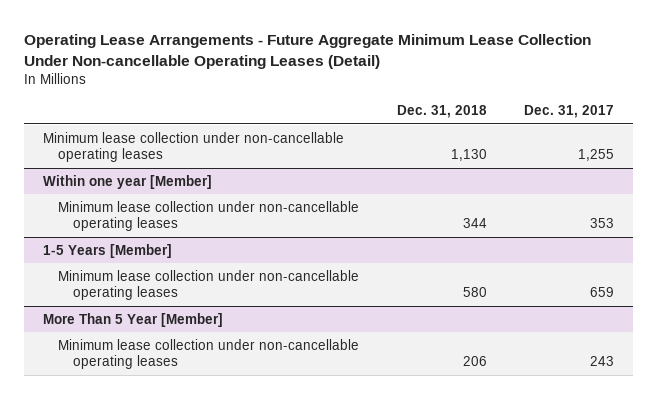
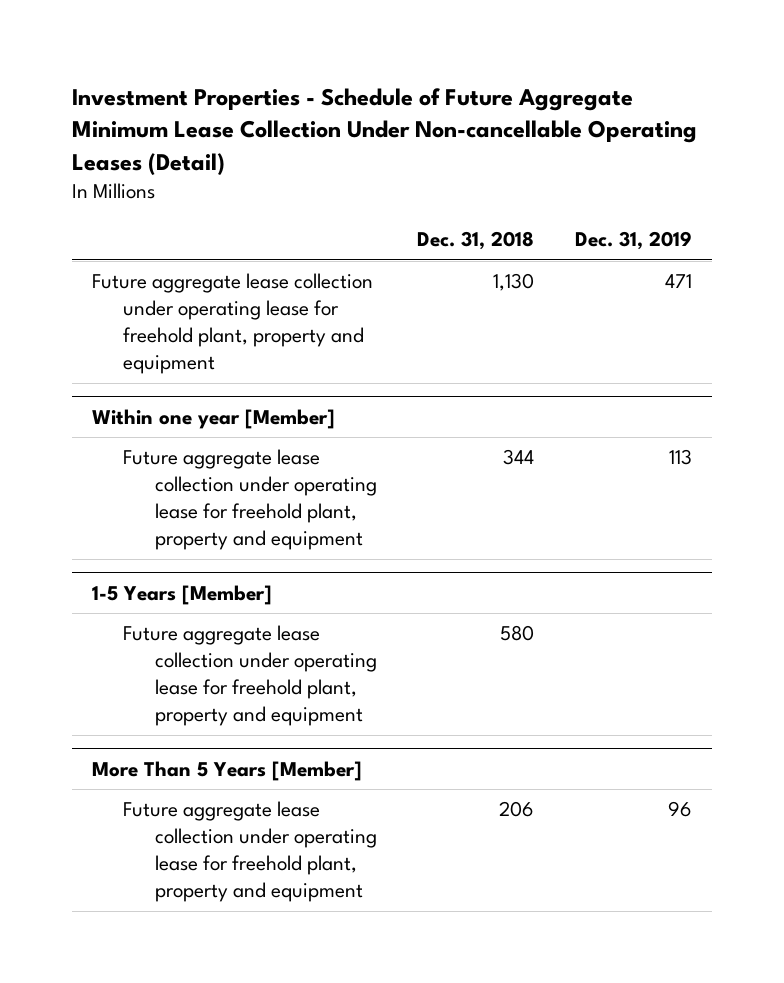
- Operating Lease Arrangements - Future Aggregate Minimum Lease Collection Under Non-cancellable Operating Leases (Detail)
+ Investment Properties - Schedule of Future Aggregate Minimum Lease Collection Under Non-cancellable Operating Leases (Detail)
- | Dec. 31, 2018 | Dec. 31, 2017
+ | Dec. 31, 2018 | Dec. 31, 2019
- Minimum lease collection under non-cancellable operating leases | 1,130 | 1,255
+ Future aggregate lease collection under operating lease for freehold plant, property and equipment | 1,130 | 471
@ Within one year [Member]
- Minimum lease collection under non-cancellable operating leases | 344 | 353
+ Future aggregate lease collection under operating lease for freehold plant, property and equipment | 344 | 113
@ 1-5 Years [Member]
- Minimum lease collection under non-cancellable operating leases | 580 | 659
- More Than 5 Year [Member]
- Minimum lease collection under non-cancellable operating leases | 206 | 243
@ 1-5 Years [Member]
+ Future aggregate lease collection under operating lease for freehold plant, property and equipment | 580 |
+ More Than 5 Years [Member]
+ Future aggregate lease collection under operating lease for freehold plant, property and equipment | 206 | 96

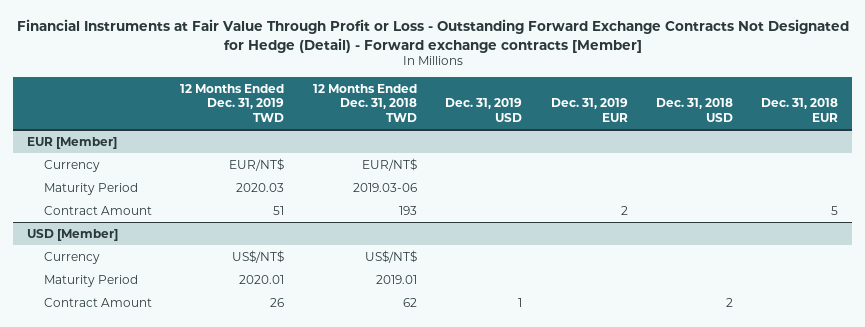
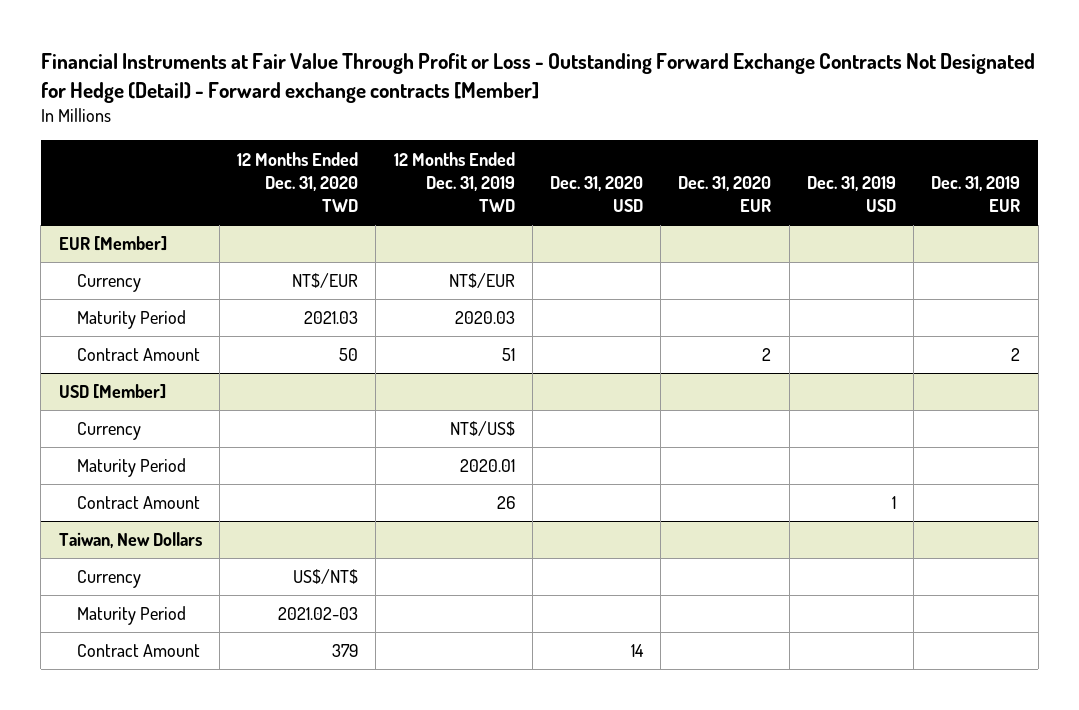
- | 12 Months Ended Dec. 31, 2019 TWD | 12 Months Ended Dec. 31, 2018 TWD | Dec. 31, 2019 USD | Dec. 31, 2019 EUR | Dec. 31, 2018 USD | Dec. 31, 2018 EUR
+ | 12 Months Ended Dec. 31, 2020 TWD | 12 Months Ended Dec. 31, 2019 TWD | Dec. 31, 2020 USD | Dec. 31, 2020 EUR | Dec. 31, 2019 USD | Dec. 31, 2019 EUR
@ EUR [Member]
- Currency | EUR/NT$ | EUR/NT$ | | | |
+ Currency | NT$/EUR | NT$/EUR | | | |
@ USD [Member]
- Currency | US$/NT$ | US$/NT$ | | | |
+ Currency | | NT$/US$ | | | |
+ Taiwan, New Dollars
+ Currency | US$/NT$ | | | | |
+ Maturity Period | 2021.02-03 | | | | |
+ Contract Amount | 379 | | 14 | | |

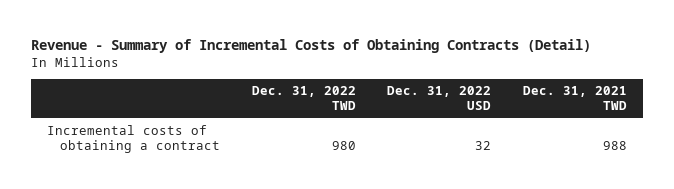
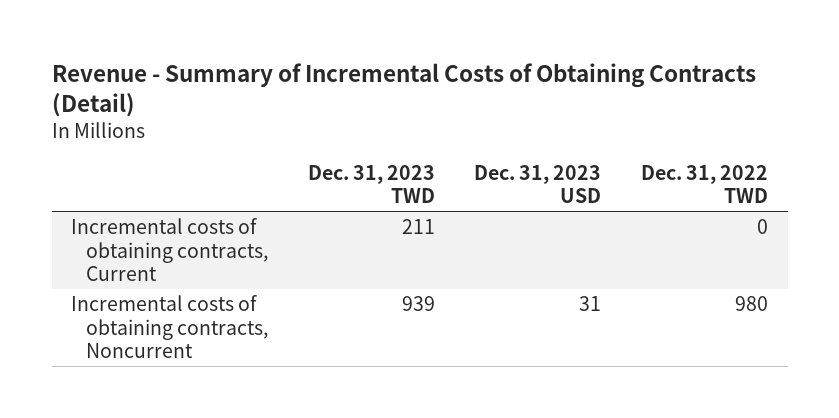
- | Dec. 31, 2022 TWD | Dec. 31, 2022 USD | Dec. 31, 2021 TWD
+ | Dec. 31, 2023 TWD | Dec. 31, 2023 USD | Dec. 31, 2022 TWD
- Incremental costs of obtaining a contract | 980 | 32 | 988
+ Incremental costs of obtaining contracts, Current | 211 | | 0
+ Incremental costs of obtaining contracts, Noncurrent | 939 | 31 | 980

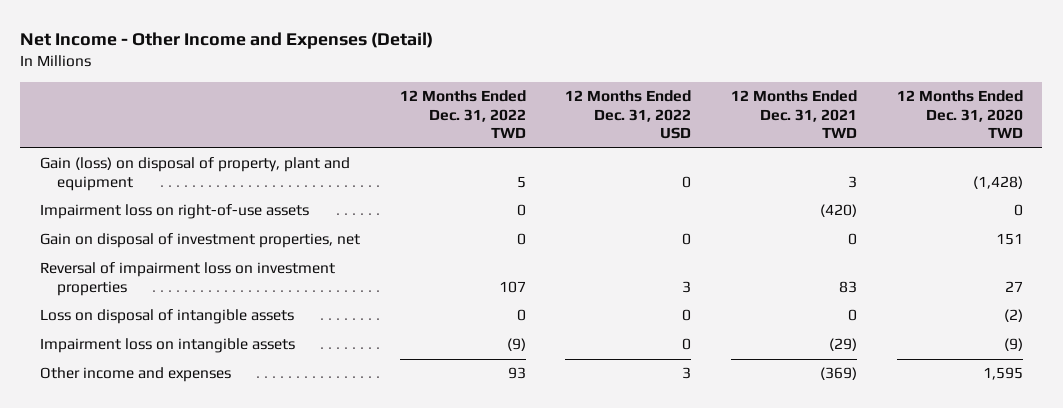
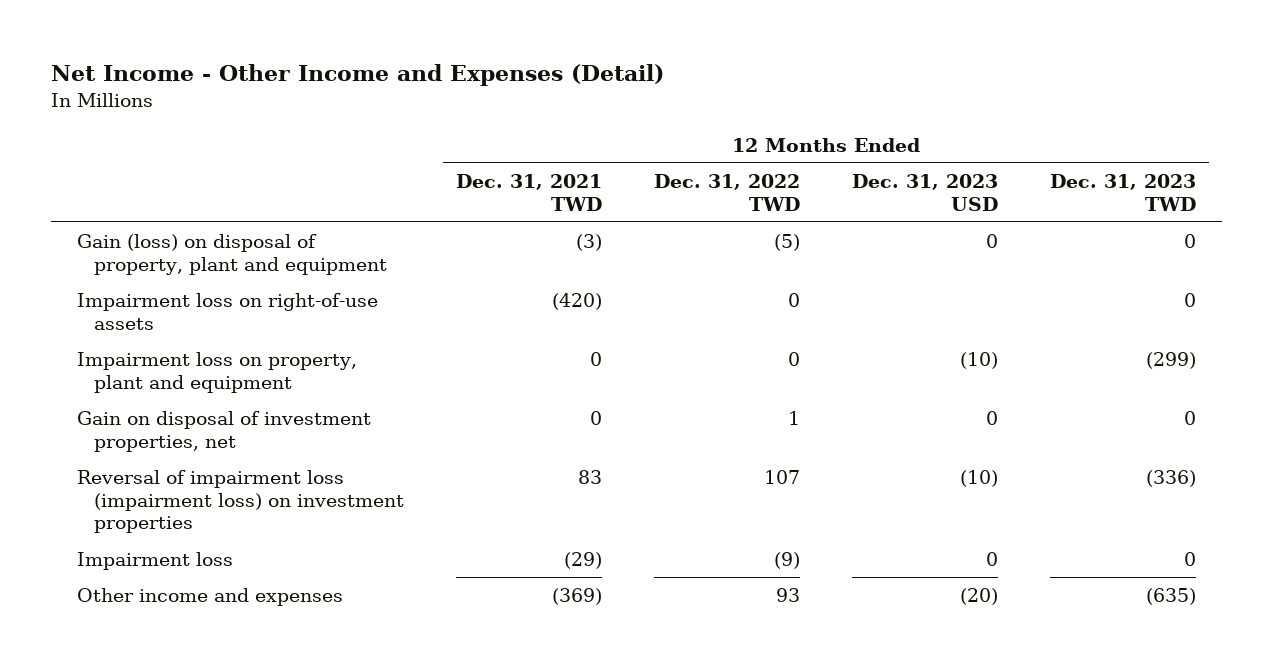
- | 12 Months Ended Dec. 31, 2022 TWD | 12 Months Ended Dec. 31, 2022 USD | 12 Months Ended Dec. 31, 2021 TWD | 12 Months Ended Dec. 31, 2020 TWD
+ | 12 Months Ended Dec. 31, 2021 TWD | 12 Months Ended Dec. 31, 2022 TWD | 12 Months Ended Dec. 31, 2023 USD | 12 Months Ended Dec. 31, 2023 TWD
- Gain (loss) on disposal of property, plant and equipment | 5 | 0 | 3 | (1,428)
+ Gain (loss) on disposal of property, plant and equipment | (3) | (5) | 0 | 0
- Gain on disposal of investment properties, net | 0 | 0 | 0 | 151
- Reversal of impairment loss on investment properties | 107 | 3 | 83 | 27
- Loss on disposal of intangible assets | 0 | 0 | 0 | (2)
- Impairment loss on intangible assets | (9) | 0 | (29) | (9)
+ Impairment loss on property, plant and equipment | 0 | 0 | (10) | (299)
+ Gain on disposal of investment properties, net | 0 | 1 | 0 | 0
+ Reversal of impairment loss (impairment loss) on investment properties | 83 | 107 | (10) | (336)
+ Impairment loss | (29) | (9) | 0 | 0

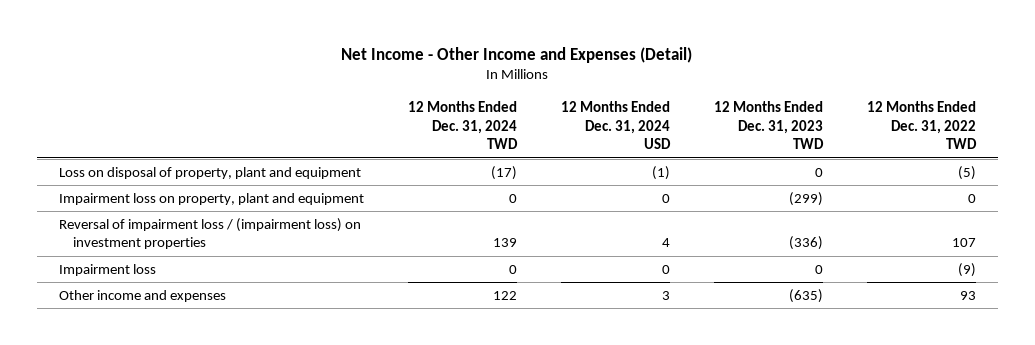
- | 12 Months Ended Dec. 31, 2021 TWD | 12 Months Ended Dec. 31, 2022 TWD | 12 Months Ended Dec. 31, 2023 USD | 12 Months Ended Dec. 31, 2023 TWD
+ | 12 Months Ended Dec. 31, 2024 TWD | 12 Months Ended Dec. 31, 2024 USD | 12 Months Ended Dec. 31, 2023 TWD | 12 Months Ended Dec. 31, 2022 TWD
- Gain (loss) on disposal of property, plant and equipment | (3) | (5) | 0 | 0
- Impairment loss on right-of-use assets | (420) | 0 | | 0
+ Loss on disposal of property, plant and equipment | (17) | (1) | 0 | (5)
- Gain on disposal of investment properties, net | 0 | 1 | 0 | 0
- Reversal of impairment loss (impairment loss) on investment properties | 83 | 107 | (10) | (336)
+ Reversal of impairment loss / (impairment loss) on investment properties | 139 | 4 | (336) | 107

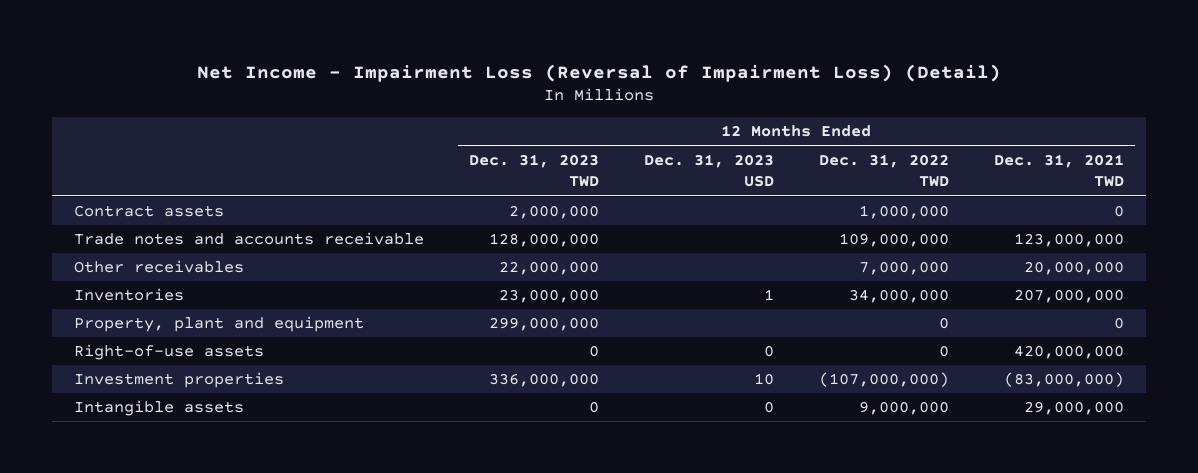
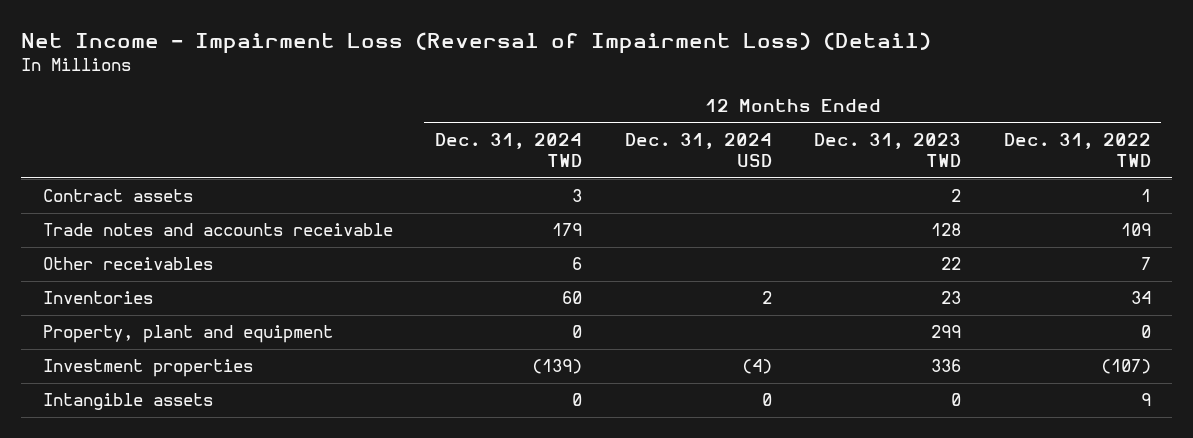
- | 12 Months Ended Dec. 31, 2023 TWD | 12 Months Ended Dec. 31, 2023 USD | 12 Months Ended Dec. 31, 2022 TWD | 12 Months Ended Dec. 31, 2021 TWD
+ | 12 Months Ended Dec. 31, 2024 TWD | 12 Months Ended Dec. 31, 2024 USD | 12 Months Ended Dec. 31, 2023 TWD | 12 Months Ended Dec. 31, 2022 TWD
- Contract assets | 2,000,000 | | 1,000,000 | 0
- Trade notes and accounts receivable | 128,000,000 | | 109,000,000 | 123,000,000
- Other receivables | 22,000,000 | | 7,000,000 | 20,000,000
- Inventories | 23,000,000 | 1 | 34,000,000 | 207,000,000
- Property, plant and equipment | 299,000,000 | | 0 | 0
- Right-of-use assets | 0 | 0 | 0 | 420,000,000
- Investment properties | 336,000,000 | 10 | (107,000,000) | (83,000,000)
- Intangible assets | 0 | 0 | 9,000,000 | 29,000,000
+ Contract assets | 3 | | 2 | 1
+ Trade notes and accounts receivable | 179 | | 128 | 109
+ Other receivables | 6 | | 22 | 7
+ Inventories | 60 | 2 | 23 | 34
+ Property, plant and equipment | 0 | | 299 | 0
+ Investment properties | (139) | (4) | 336 | (107)
+ Intangible assets | 0 | 0 | 0 | 9

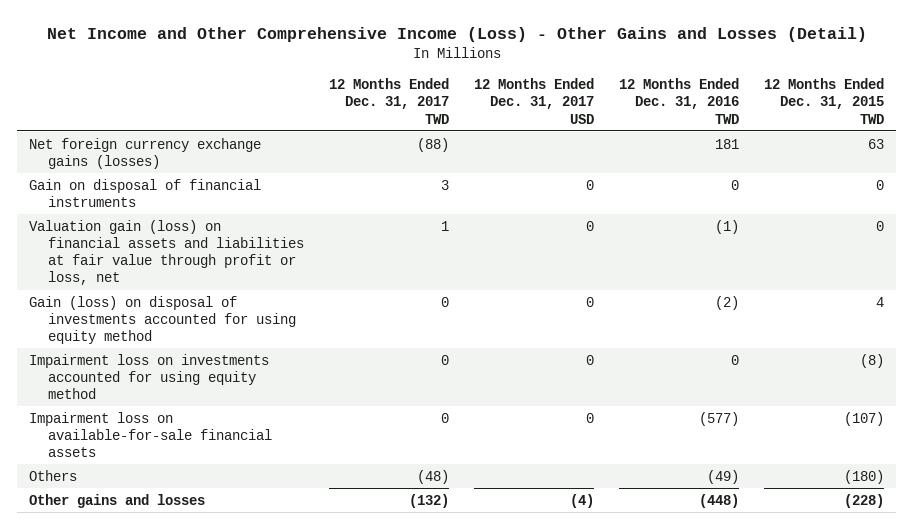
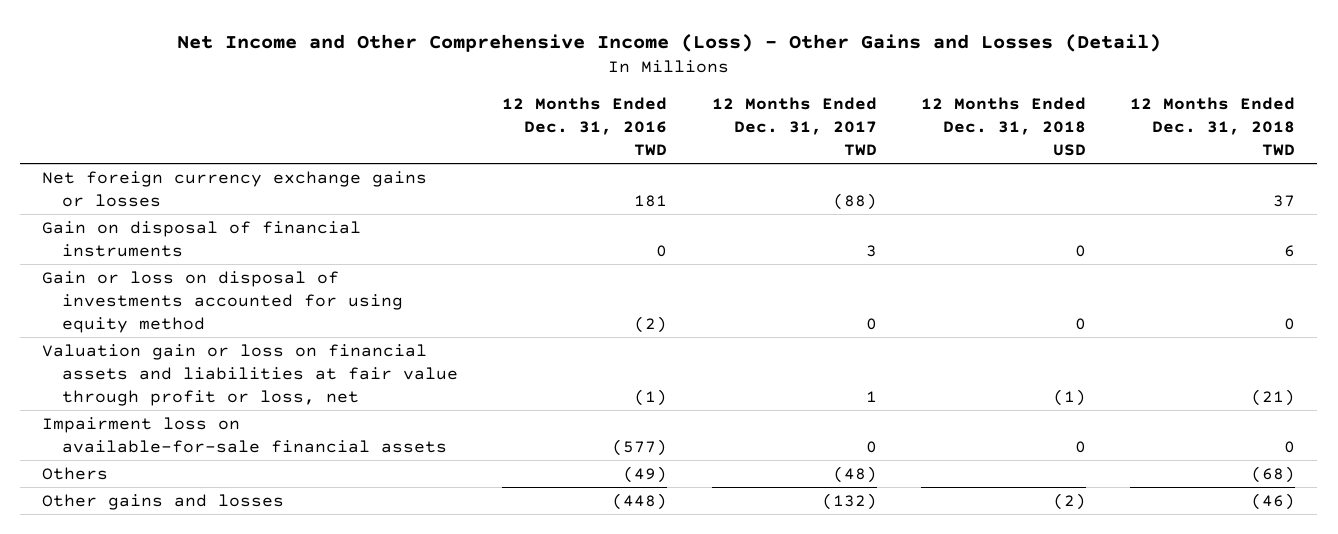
- | 12 Months Ended Dec. 31, 2017 TWD | 12 Months Ended Dec. 31, 2017 USD | 12 Months Ended Dec. 31, 2016 TWD | 12 Months Ended Dec. 31, 2015 TWD
+ | 12 Months Ended Dec. 31, 2016 TWD | 12 Months Ended Dec. 31, 2017 TWD | 12 Months Ended Dec. 31, 2018 USD | 12 Months Ended Dec. 31, 2018 TWD
- Net foreign currency exchange gains (losses) | (88) | | 181 | 63
+ Net foreign currency exchange gains or losses | 181 | (88) | | 37
- Valuation gain (loss) on financial assets and liabilities at fair value through profit or loss, net | 1 | 0 | (1) | 0
- Gain (loss) on disposal of investments accounted for using equity method | 0 | 0 | (2) | 4
- Impairment loss on investments accounted for using equity method | 0 | 0 | 0 | (8)
+ Gain or loss on disposal of investments accounted for using equity method | (2) | 0 | 0 | 0
+ Valuation gain or loss on financial assets and liabilities at fair value through profit or loss, net | (1) | 1 | (1) | (21)

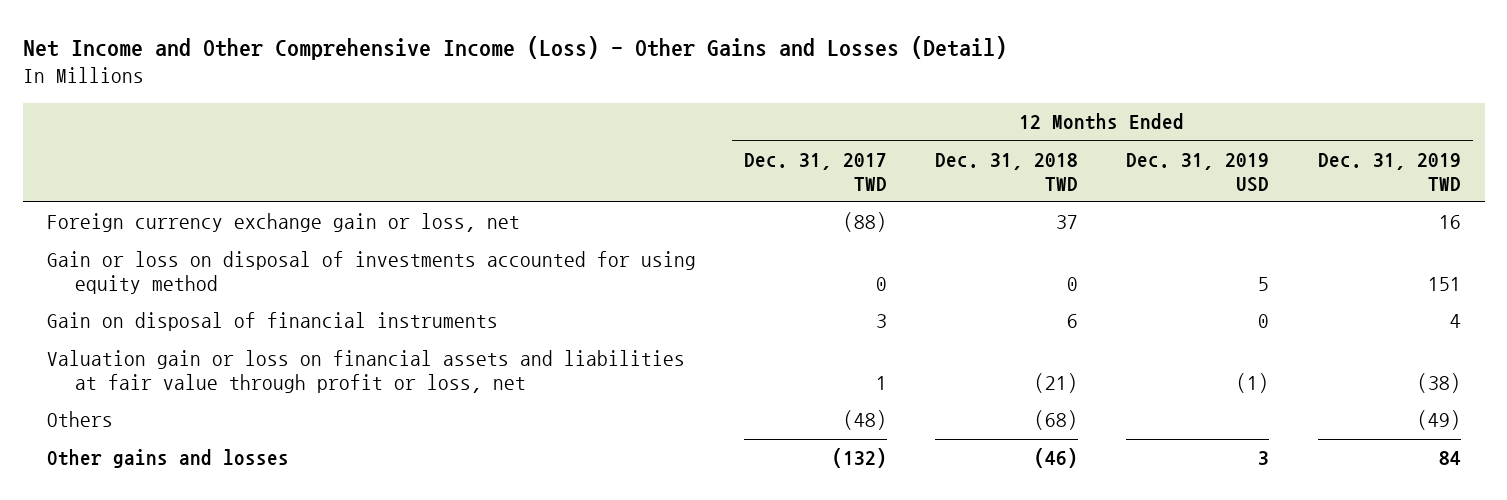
- | 12 Months Ended Dec. 31, 2016 TWD | 12 Months Ended Dec. 31, 2017 TWD | 12 Months Ended Dec. 31, 2018 USD | 12 Months Ended Dec. 31, 2018 TWD
+ | 12 Months Ended Dec. 31, 2017 TWD | 12 Months Ended Dec. 31, 2018 TWD | 12 Months Ended Dec. 31, 2019 USD | 12 Months Ended Dec. 31, 2019 TWD
- Net foreign currency exchange gains or losses | 181 | (88) | | 37
+ Foreign currency exchange gain or loss, net | (88) | 37 | | 16
moved down: Gain on disposal of financial instruments | 3 | 6 | 0 | 4
- Impairment loss on available-for-sale financial assets | (577) | 0 | 0 | 0

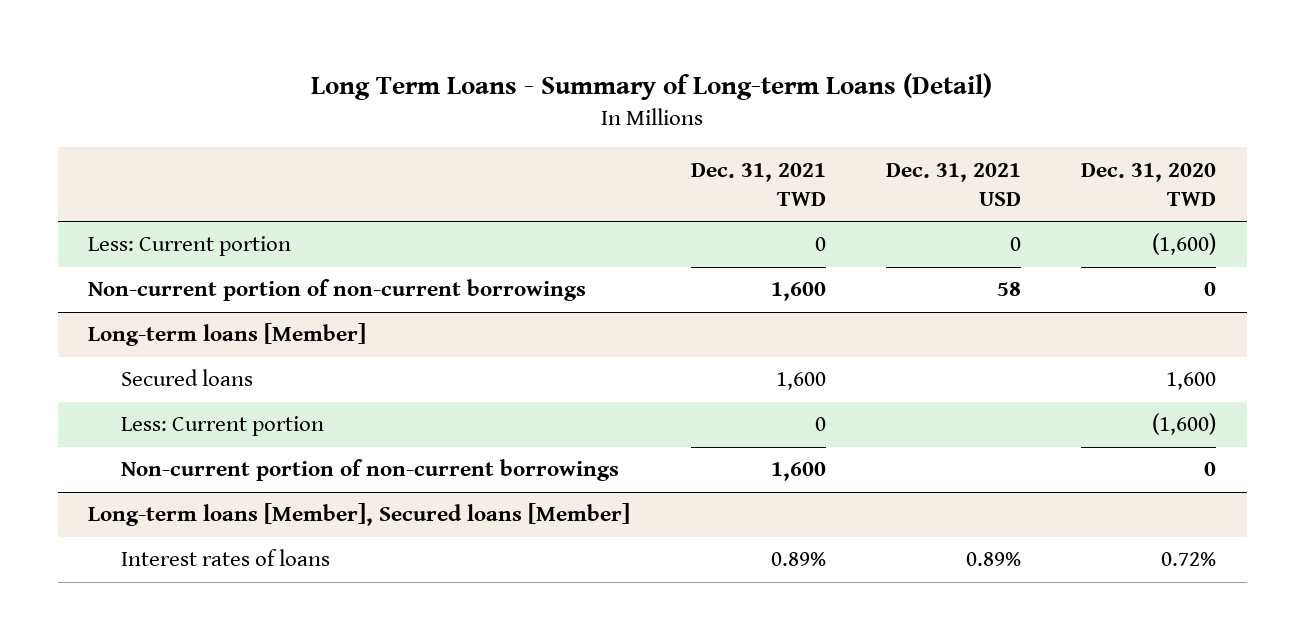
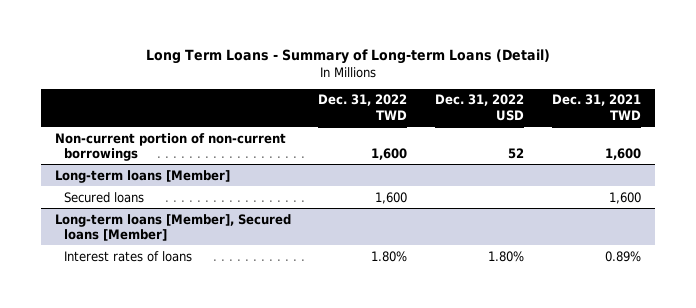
- | Dec. 31, 2021 TWD | Dec. 31, 2021 USD | Dec. 31, 2020 TWD
+ | Dec. 31, 2022 TWD | Dec. 31, 2022 USD | Dec. 31, 2021 TWD
- Less: Current portion | 0 | 0 | (1,600)
@ Long-term loans [Member]
- Less: Current portion | 0 | | (1,600)
- Non-current portion of non-current borrowings | 1,600 | | 0

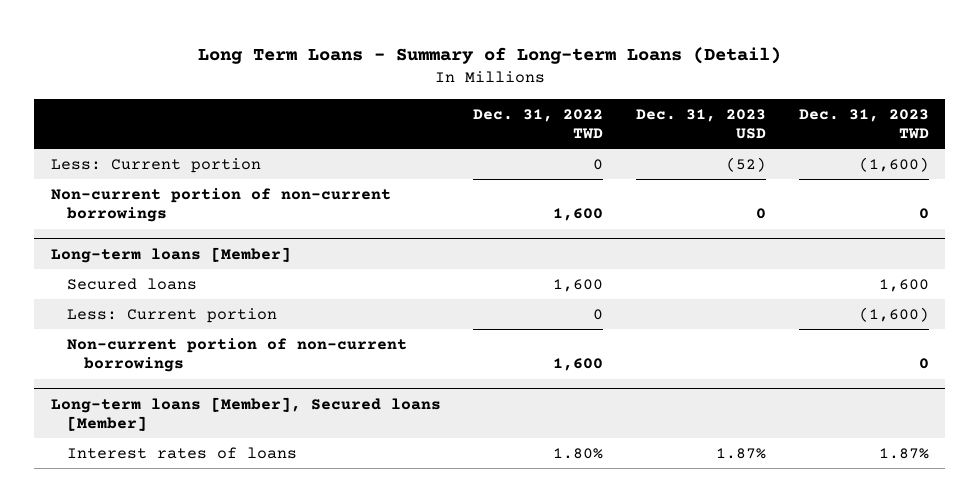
- | Dec. 31, 2022 TWD | Dec. 31, 2022 USD | Dec. 31, 2021 TWD
+ | Dec. 31, 2022 TWD | Dec. 31, 2023 USD | Dec. 31, 2023 TWD
+ Less: Current portion | 0 | (52) | (1,600)
@ Long-term loans [Member]
+ Less: Current portion | 0 | | (1,600)
+ Non-current portion of non-current borrowings | 1,600 | | 0

